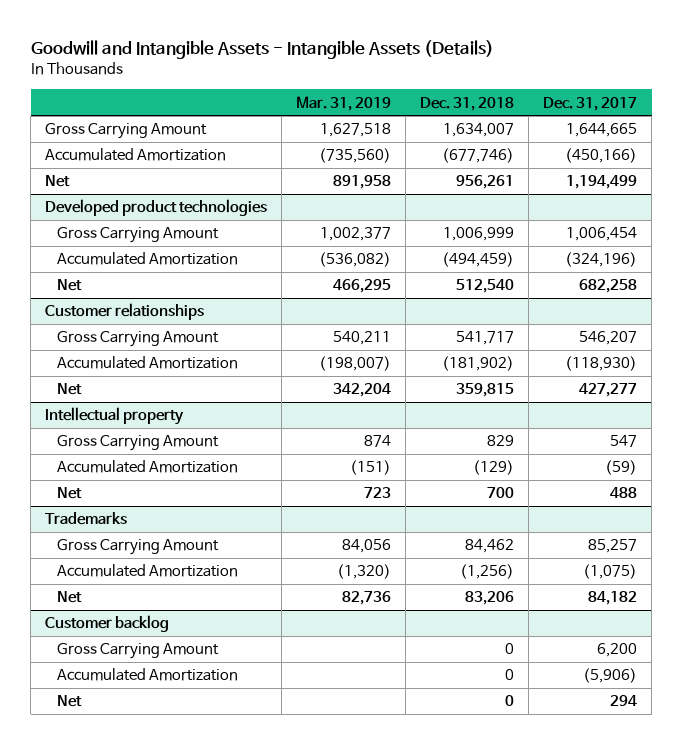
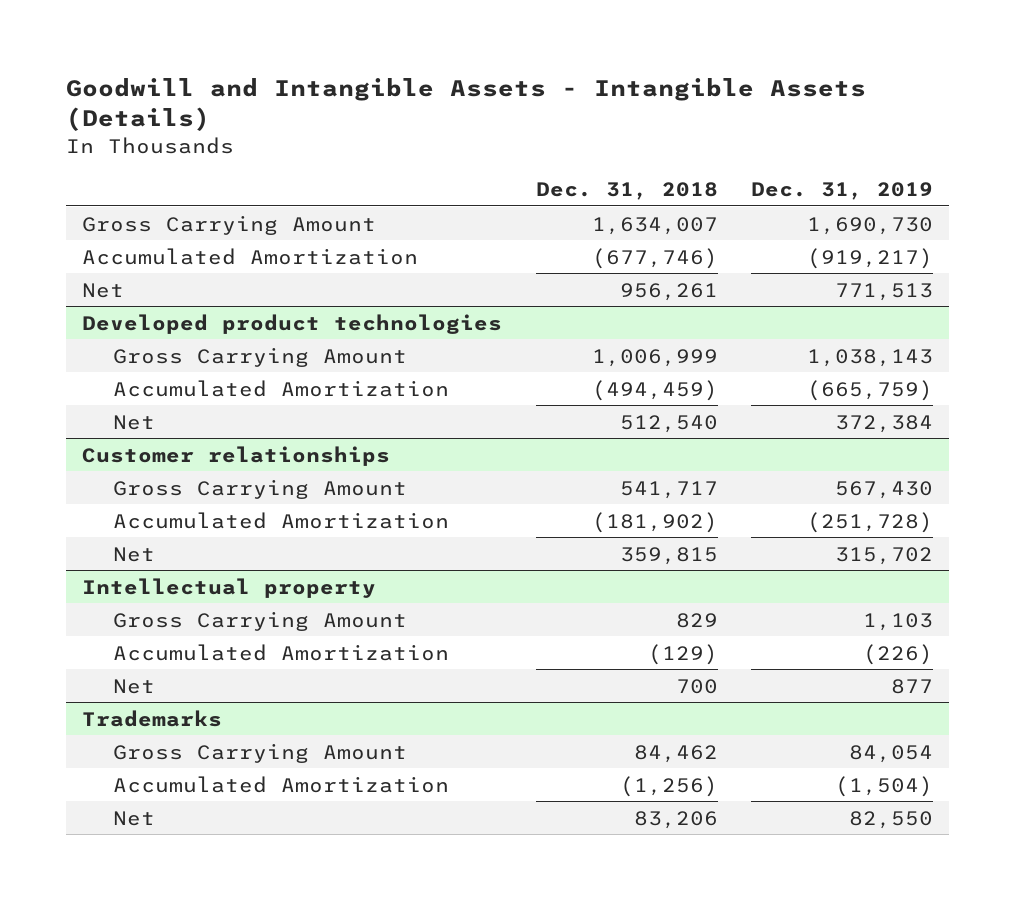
- | Mar. 31, 2019 | Dec. 31, 2018 | Dec. 31, 2017
+ | Dec. 31, 2018 | Dec. 31, 2019
- Customer backlog
- Gross Carrying Amount | | 0 | 6,200
- Accumulated Amortization | | 0 | (5,906)
- Net | | 0 | 294

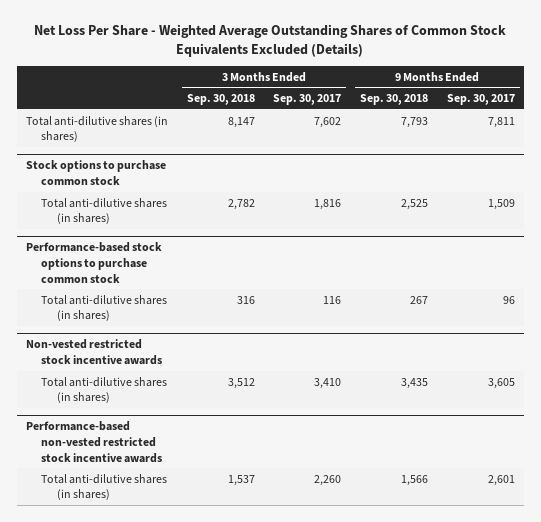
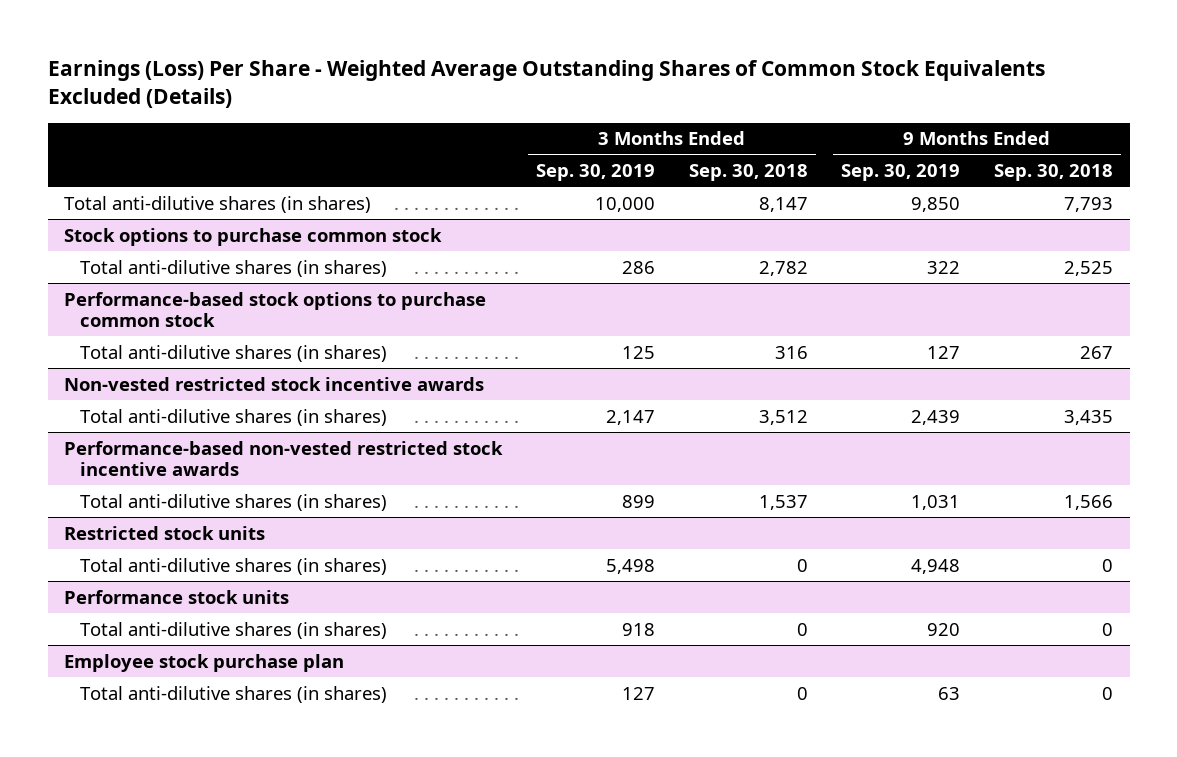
- Net Loss Per Share - Weighted Average Outstanding Shares of Common Stock Equivalents Excluded (Details)
+ Earnings (Loss) Per Share - Weighted Average Outstanding Shares of Common Stock Equivalents Excluded (Details)
- | 3 Months Ended Sep. 30, 2018 | 3 Months Ended Sep. 30, 2017 | 9 Months Ended Sep. 30, 2018 | 9 Months Ended Sep. 30, 2017
+ | 3 Months Ended Sep. 30, 2019 | 3 Months Ended Sep. 30, 2018 | 9 Months Ended Sep. 30, 2019 | 9 Months Ended Sep. 30, 2018
+ Restricted stock units
+ Total anti-dilutive shares (in shares) | 5,498 | 0 | 4,948 | 0
+ Performance stock units
+ Total anti-dilutive shares (in shares) | 918 | 0 | 920 | 0
+ Employee stock purchase plan
+ Total anti-dilutive shares (in shares) | 127 | 0 | 63 | 0

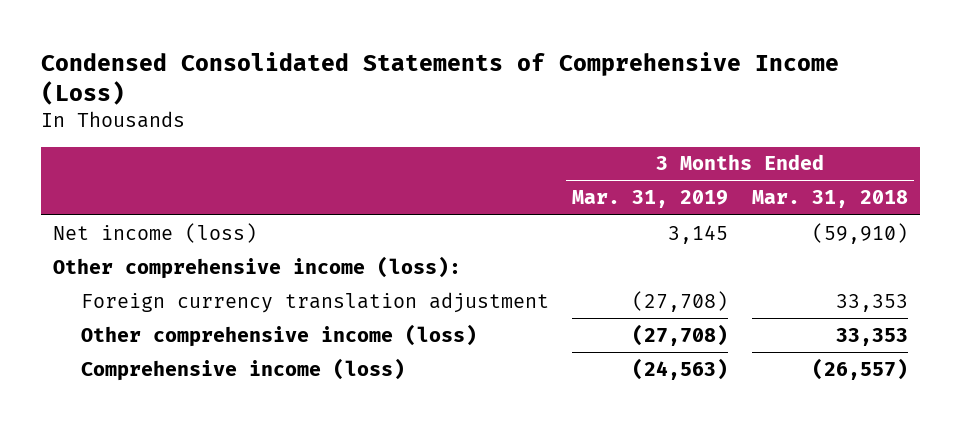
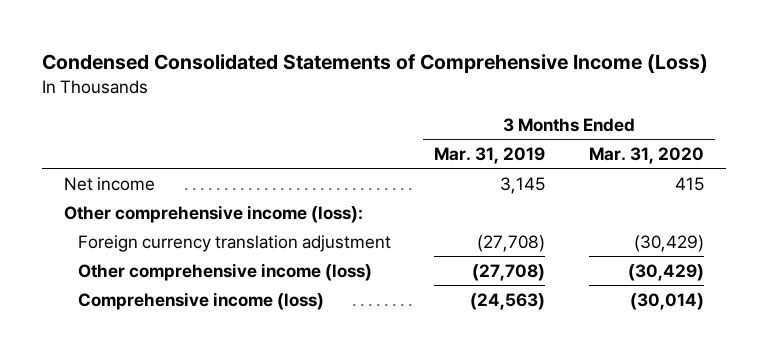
- | 3 Months Ended Mar. 31, 2019 | 3 Months Ended Mar. 31, 2018
+ | 3 Months Ended Mar. 31, 2019 | 3 Months Ended Mar. 31, 2020
- Net income (loss) | 3,145 | (59,910)
+ Net income | 3,145 | 415

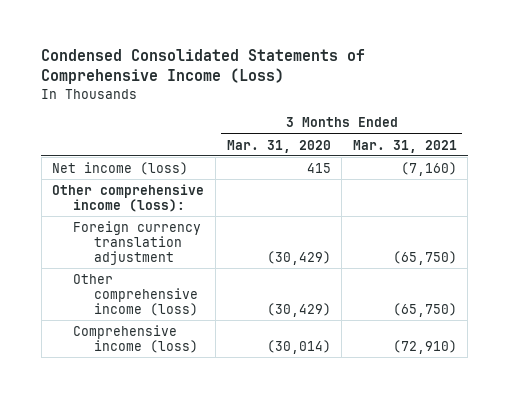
- | 3 Months Ended Mar. 31, 2019 | 3 Months Ended Mar. 31, 2020
+ | 3 Months Ended Mar. 31, 2020 | 3 Months Ended Mar. 31, 2021
- Net income | 3,145 | 415
+ Net income (loss) | 415 | (7,160)

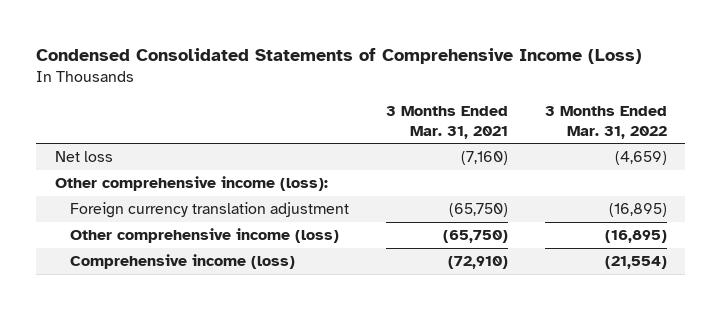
- | 3 Months Ended Mar. 31, 2020 | 3 Months Ended Mar. 31, 2021
+ | 3 Months Ended Mar. 31, 2021 | 3 Months Ended Mar. 31, 2022
- Net income (loss) | 415 | (7,160)
+ Net loss | (7,160) | (4,659)

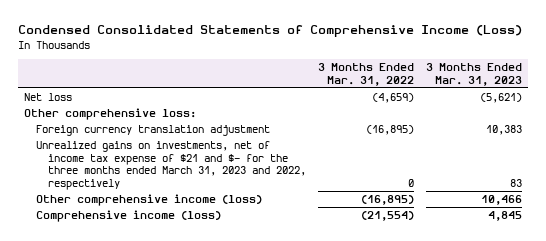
- | 3 Months Ended Mar. 31, 2021 | 3 Months Ended Mar. 31, 2022
+ | 3 Months Ended Mar. 31, 2022 | 3 Months Ended Mar. 31, 2023
- Other comprehensive income (loss):
+ Other comprehensive loss:
+ Unrealized gains on investments, net of income tax expense of $21 and $- for the three months ended March 31, 2023 and 2022, respectively | 0 | 83

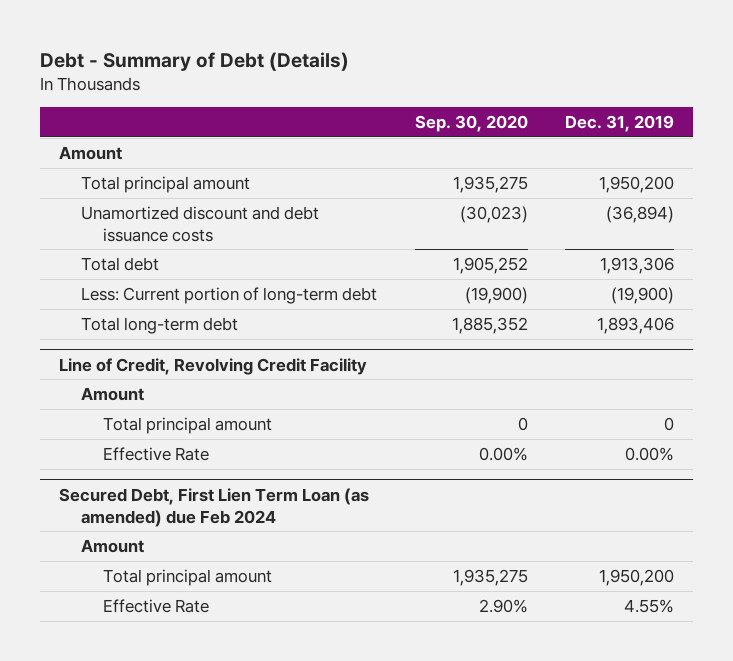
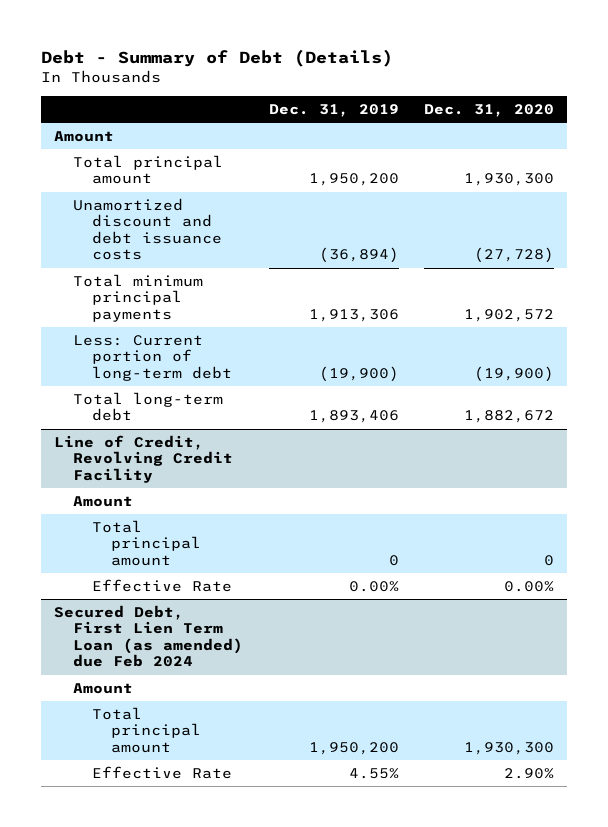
- | Sep. 30, 2020 | Dec. 31, 2019
+ | Dec. 31, 2019 | Dec. 31, 2020
- Total debt | 1,905,252 | 1,913,306
+ Total minimum principal payments | 1,913,306 | 1,902,572

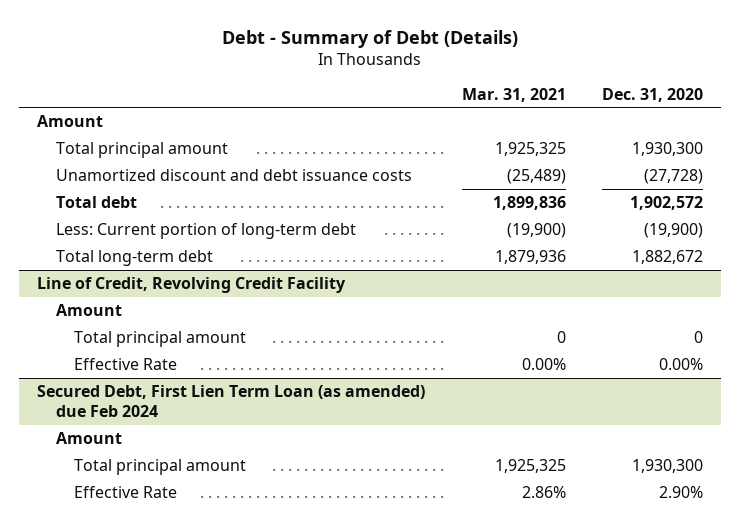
- | Dec. 31, 2019 | Dec. 31, 2020
+ | Mar. 31, 2021 | Dec. 31, 2020
- Total minimum principal payments | 1,913,306 | 1,902,572
+ Total debt | 1,899,836 | 1,902,572

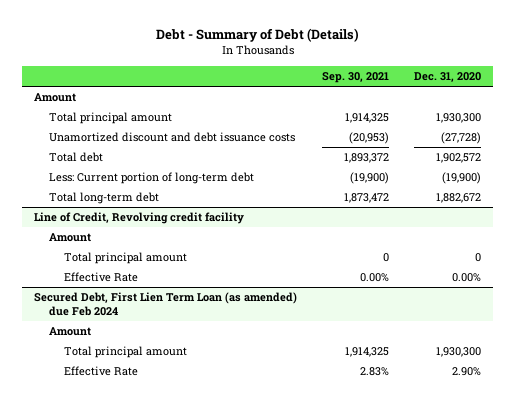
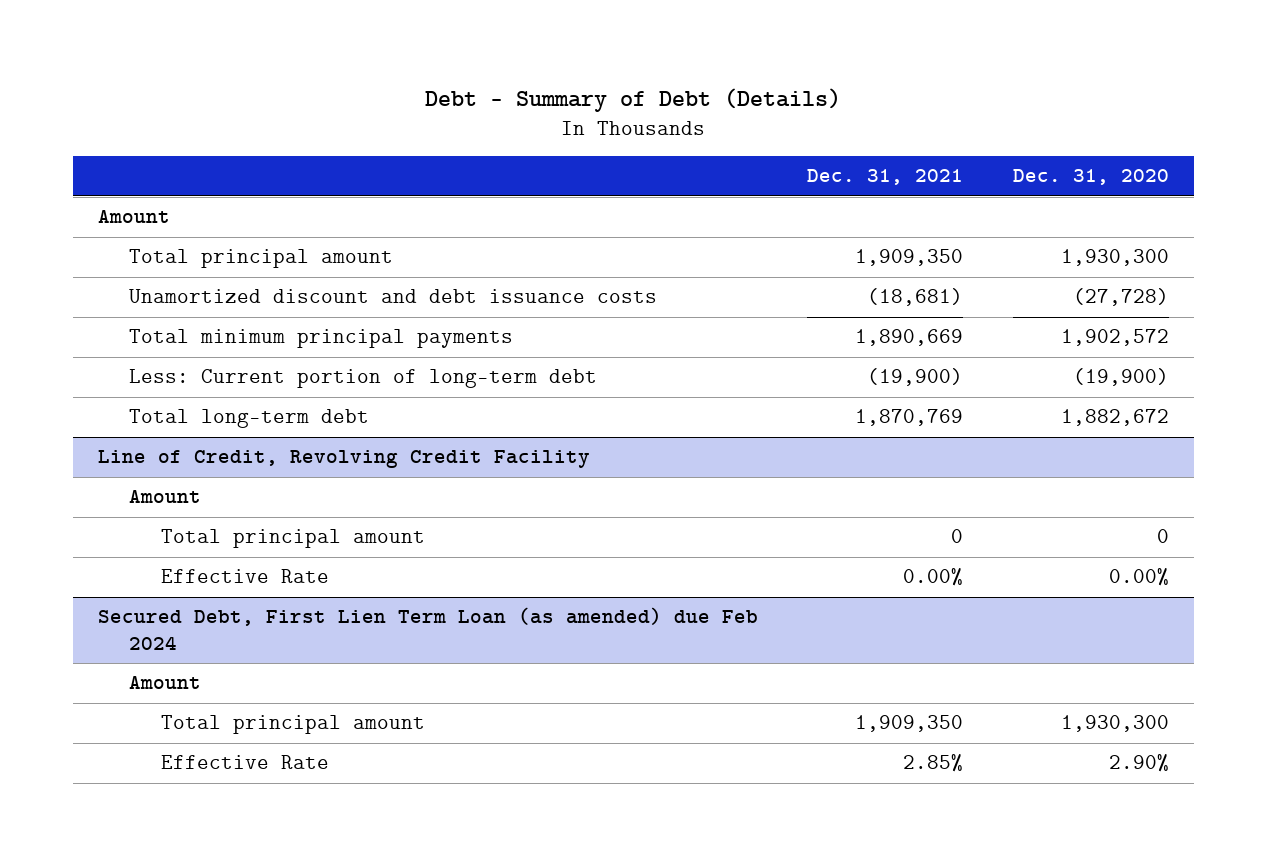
- | Sep. 30, 2021 | Dec. 31, 2020
+ | Dec. 31, 2021 | Dec. 31, 2020
- Total debt | 1,893,372 | 1,902,572
+ Total minimum principal payments | 1,890,669 | 1,902,572
- Line of Credit, Revolving credit facility
+ Line of Credit, Revolving Credit Facility

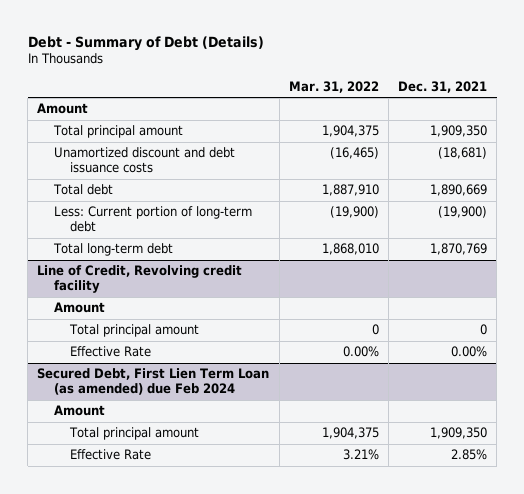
- | Dec. 31, 2021 | Dec. 31, 2020
+ | Mar. 31, 2022 | Dec. 31, 2021
- Total minimum principal payments | 1,890,669 | 1,902,572
+ Total debt | 1,887,910 | 1,890,669
- Line of Credit, Revolving Credit Facility
+ Line of Credit, Revolving credit facility

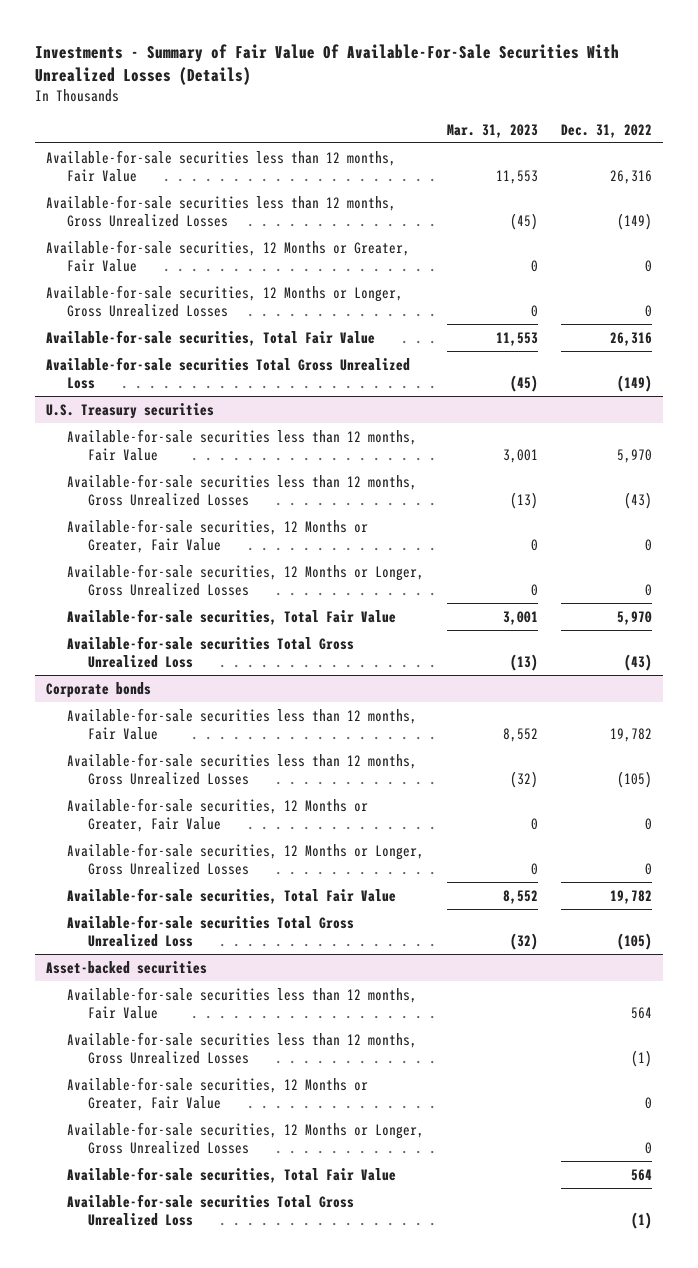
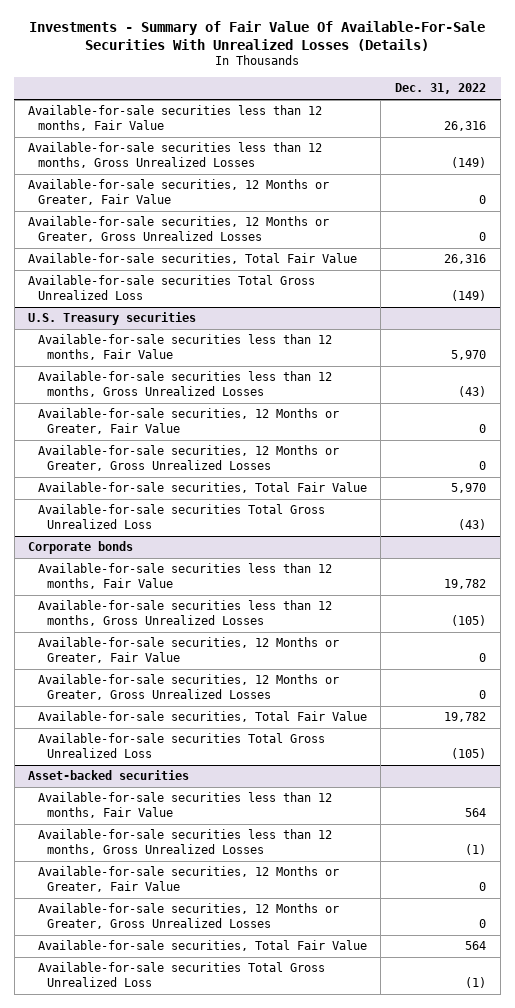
- | Mar. 31, 2023 | Dec. 31, 2022
+ | Dec. 31, 2022
- Available-for-sale securities, 12 Months or Longer, Gross Unrealized Losses | 0 | 0
+ Available-for-sale securities, 12 Months or Greater, Gross Unrealized Losses | 0
@ U.S. Treasury securities
- Available-for-sale securities, 12 Months or Longer, Gross Unrealized Losses | 0 | 0
+ Available-for-sale securities, 12 Months or Greater, Gross Unrealized Losses | 0
@ Corporate bonds
- Available-for-sale securities, 12 Months or Longer, Gross Unrealized Losses | 0 | 0
+ Available-for-sale securities, 12 Months or Greater, Gross Unrealized Losses | 0
@ Asset-backed securities
- Available-for-sale securities, 12 Months or Longer, Gross Unrealized Losses | | 0
+ Available-for-sale securities, 12 Months or Greater, Gross Unrealized Losses | 0

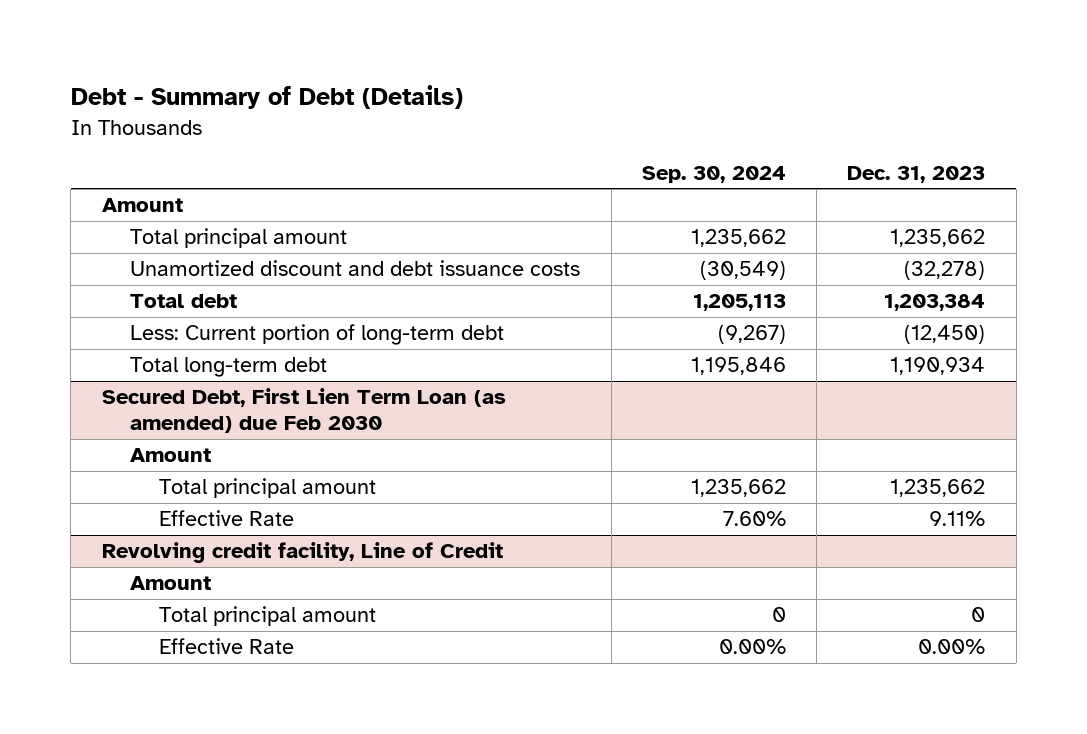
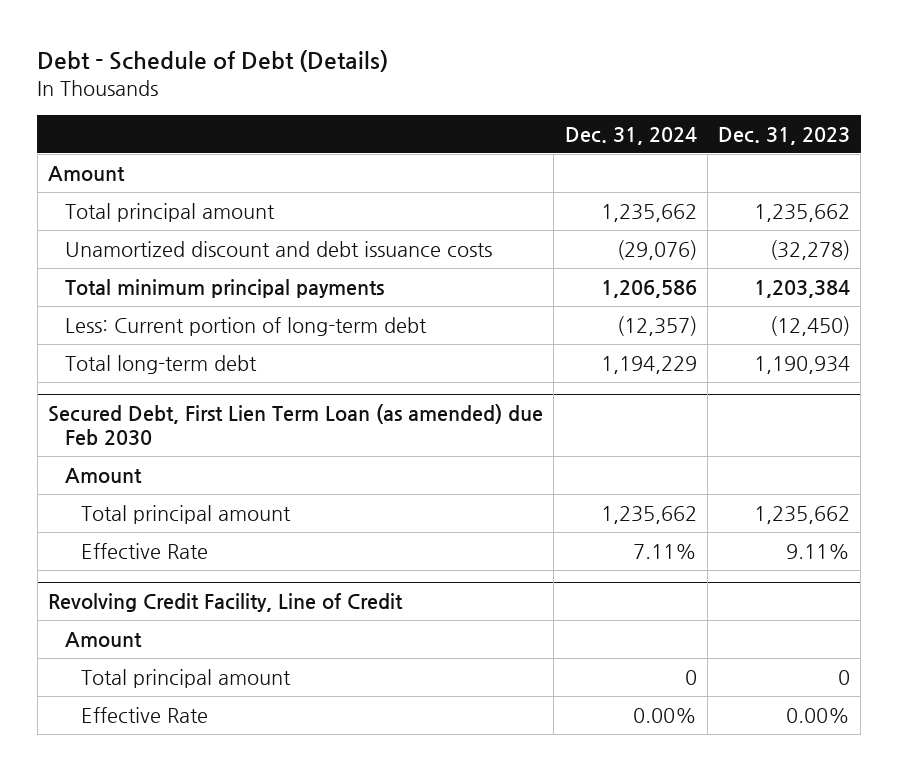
- Debt - Summary of Debt (Details)
+ Debt - Schedule of Debt (Details)
- | Sep. 30, 2024 | Dec. 31, 2023
+ | Dec. 31, 2024 | Dec. 31, 2023
- Total debt | 1,205,113 | 1,203,384
+ Total minimum principal payments | 1,206,586 | 1,203,384
- Revolving credit facility, Line of Credit
+ Revolving Credit Facility, Line of Credit

